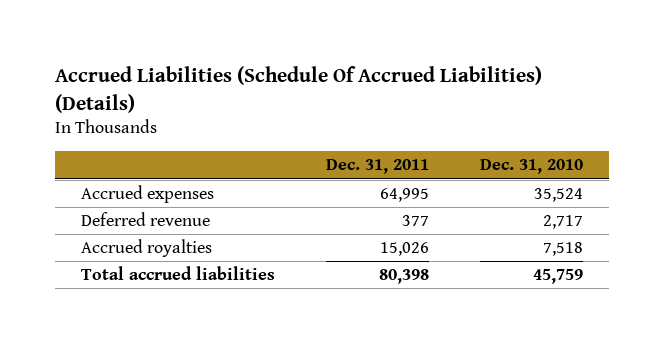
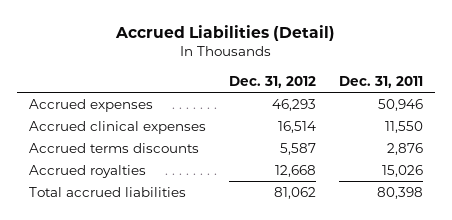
- Accrued Liabilities (Schedule Of Accrued Liabilities) (Details)
+ Accrued Liabilities (Detail)
- | Dec. 31, 2011 | Dec. 31, 2010
+ | Dec. 31, 2012 | Dec. 31, 2011
- Accrued expenses | 64,995 | 35,524
- Deferred revenue | 377 | 2,717
+ Accrued expenses | 46,293 | 50,946
+ Accrued clinical expenses | 16,514 | 11,550
+ Accrued terms discounts | 5,587 | 2,876

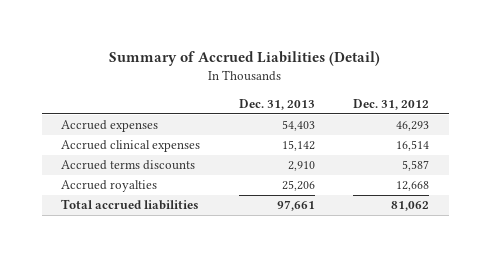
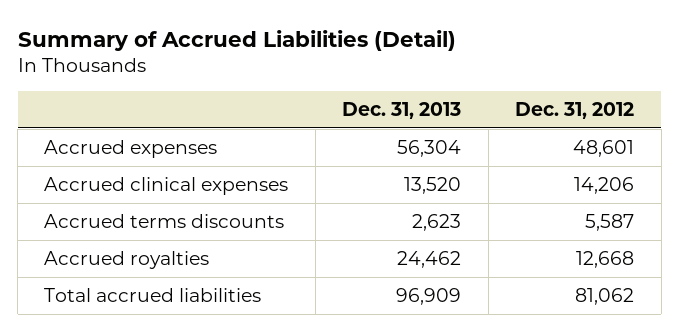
- Accrued expenses | 54,403 | 46,293
- Accrued clinical expenses | 15,142 | 16,514
- Accrued terms discounts | 2,910 | 5,587
- Accrued royalties | 25,206 | 12,668
- Total accrued liabilities | 97,661 | 81,062
+ Accrued expenses | 56,304 | 48,601
+ Accrued clinical expenses | 13,520 | 14,206
+ Accrued terms discounts | 2,623 | 5,587
+ Accrued royalties | 24,462 | 12,668
+ Total accrued liabilities | 96,909 | 81,062

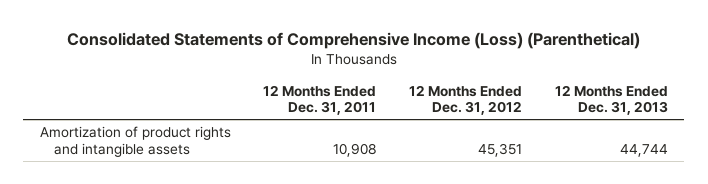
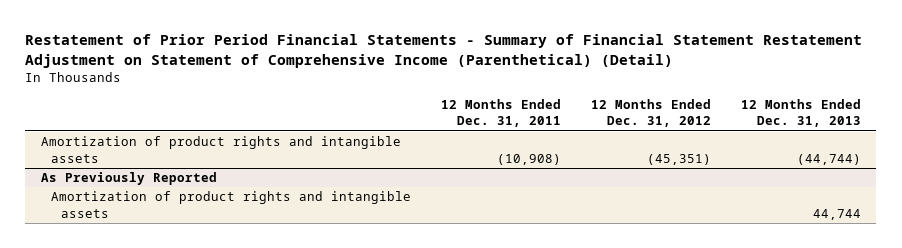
- Consolidated Statements of Comprehensive Income (Loss) (Parenthetical)
+ Restatement of Prior Period Financial Statements - Summary of Financial Statement Restatement Adjustment on Statement of Comprehensive Income (Parenthetical) (Detail)
- Amortization of product rights and intangible assets | 10,908 | 45,351 | 44,744
+ Amortization of product rights and intangible assets | (10,908) | (45,351) | (44,744)
+ As Previously Reported
+ Amortization of product rights and intangible assets | | | 44,744

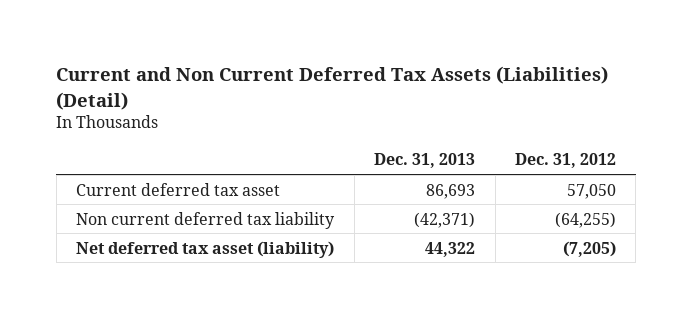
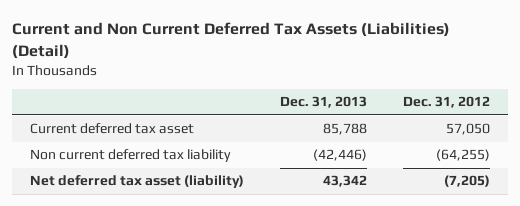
- Current deferred tax asset | 86,693 | 57,050
- Non current deferred tax liability | (42,371) | (64,255)
- Net deferred tax asset (liability) | 44,322 | (7,205)
+ Current deferred tax asset | 85,788 | 57,050
+ Non current deferred tax liability | (42,446) | (64,255)
+ Net deferred tax asset (liability) | 43,342 | (7,205)

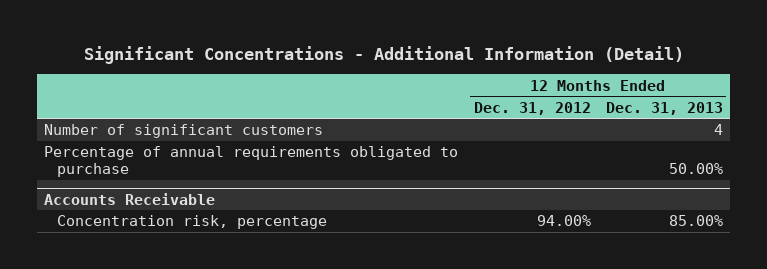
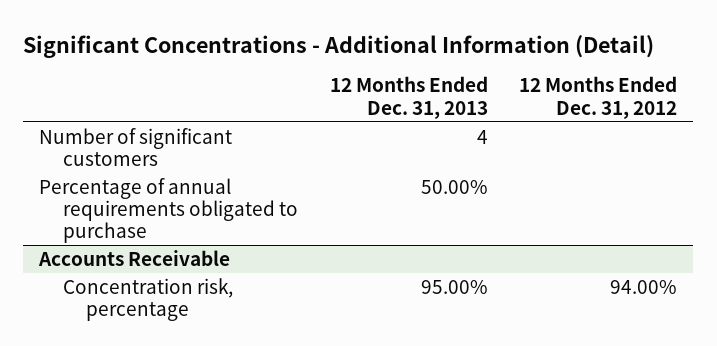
- | 12 Months Ended Dec. 31, 2012 | 12 Months Ended Dec. 31, 2013
+ | 12 Months Ended Dec. 31, 2013 | 12 Months Ended Dec. 31, 2012
@ Accounts Receivable
- Concentration risk, percentage | 94.00% | 85.00%
+ Concentration risk, percentage | 95.00% | 94.00%

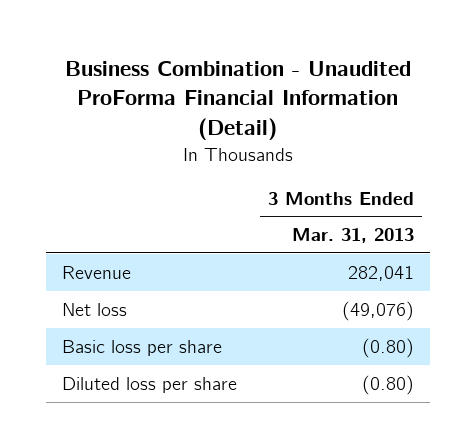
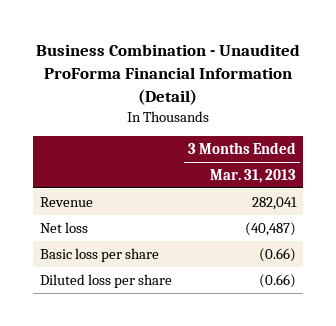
- Net loss | (49,076)
- Basic loss per share | (0.80)
- Diluted loss per share | (0.80)
+ Net loss | (40,487)
+ Basic loss per share | (0.66)
+ Diluted loss per share | (0.66)

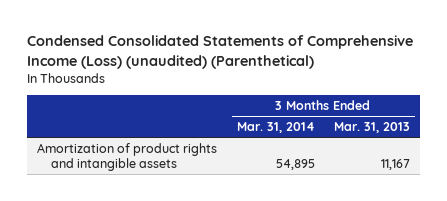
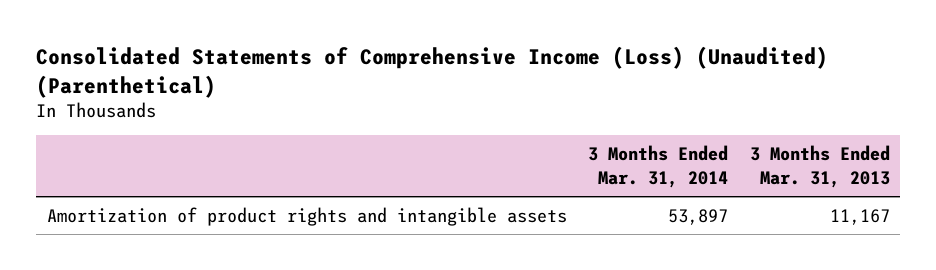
- Condensed Consolidated Statements of Comprehensive Income (Loss) (unaudited) (Parenthetical)
+ Consolidated Statements of Comprehensive Income (Loss) (Unaudited) (Parenthetical)
- Amortization of product rights and intangible assets | 54,895 | 11,167
+ Amortization of product rights and intangible assets | 53,897 | 11,167

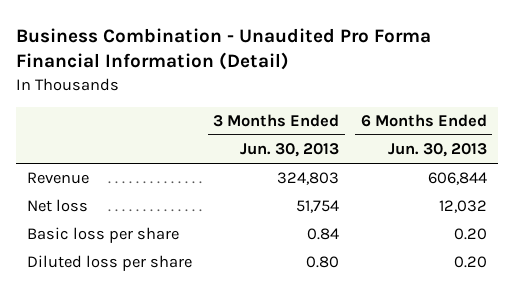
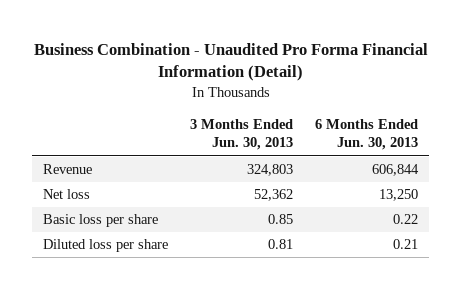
- Net loss | 51,754 | 12,032
- Basic loss per share | 0.84 | 0.20
- Diluted loss per share | 0.80 | 0.20
+ Net loss | 52,362 | 13,250
+ Basic loss per share | 0.85 | 0.22
+ Diluted loss per share | 0.81 | 0.21

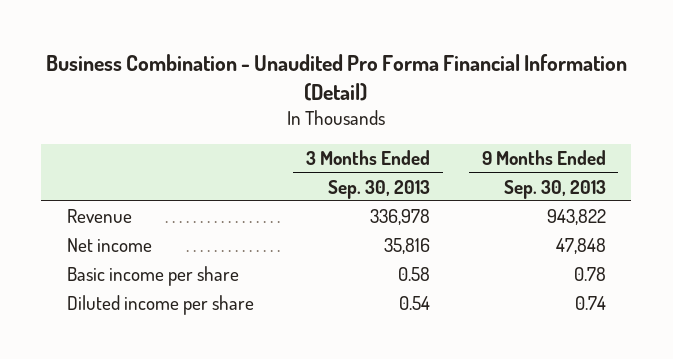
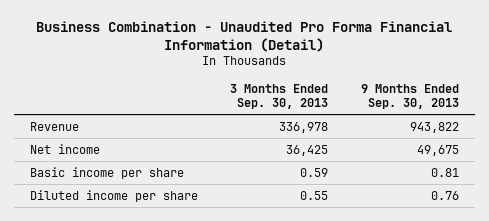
- Net income | 35,816 | 47,848
- Basic income per share | 0.58 | 0.78
- Diluted income per share | 0.54 | 0.74
+ Net income | 36,425 | 49,675
+ Basic income per share | 0.59 | 0.81
+ Diluted income per share | 0.55 | 0.76

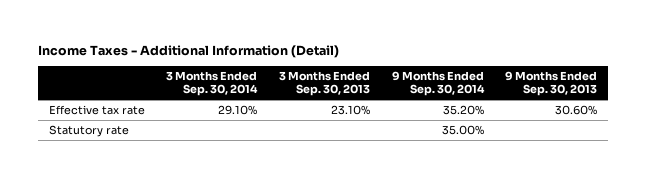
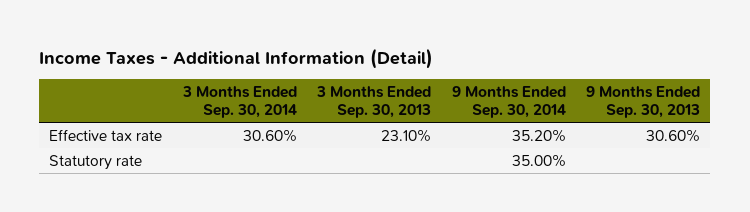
- Effective tax rate | 29.10% | 23.10% | 35.20% | 30.60%
+ Effective tax rate | 30.60% | 23.10% | 35.20% | 30.60%

